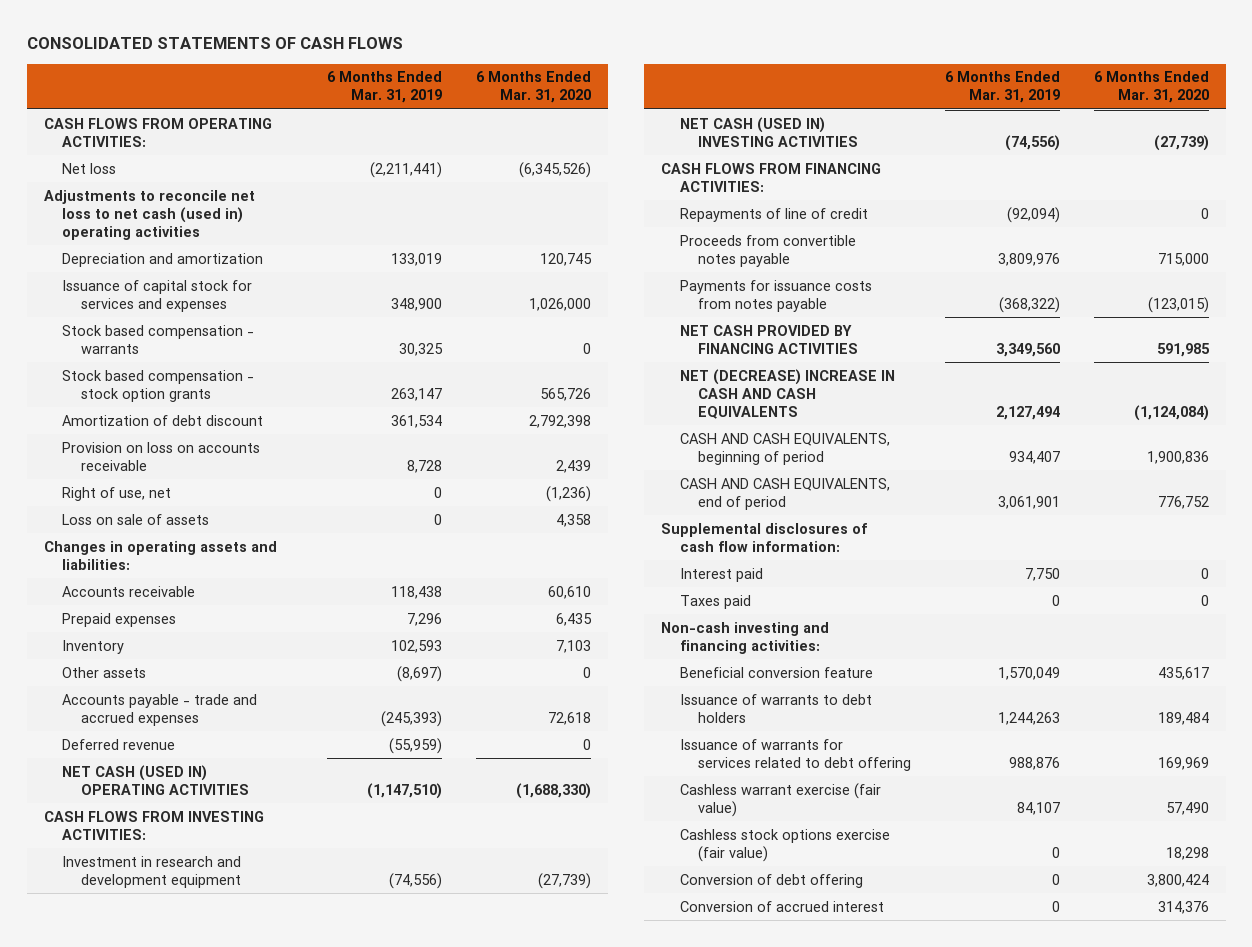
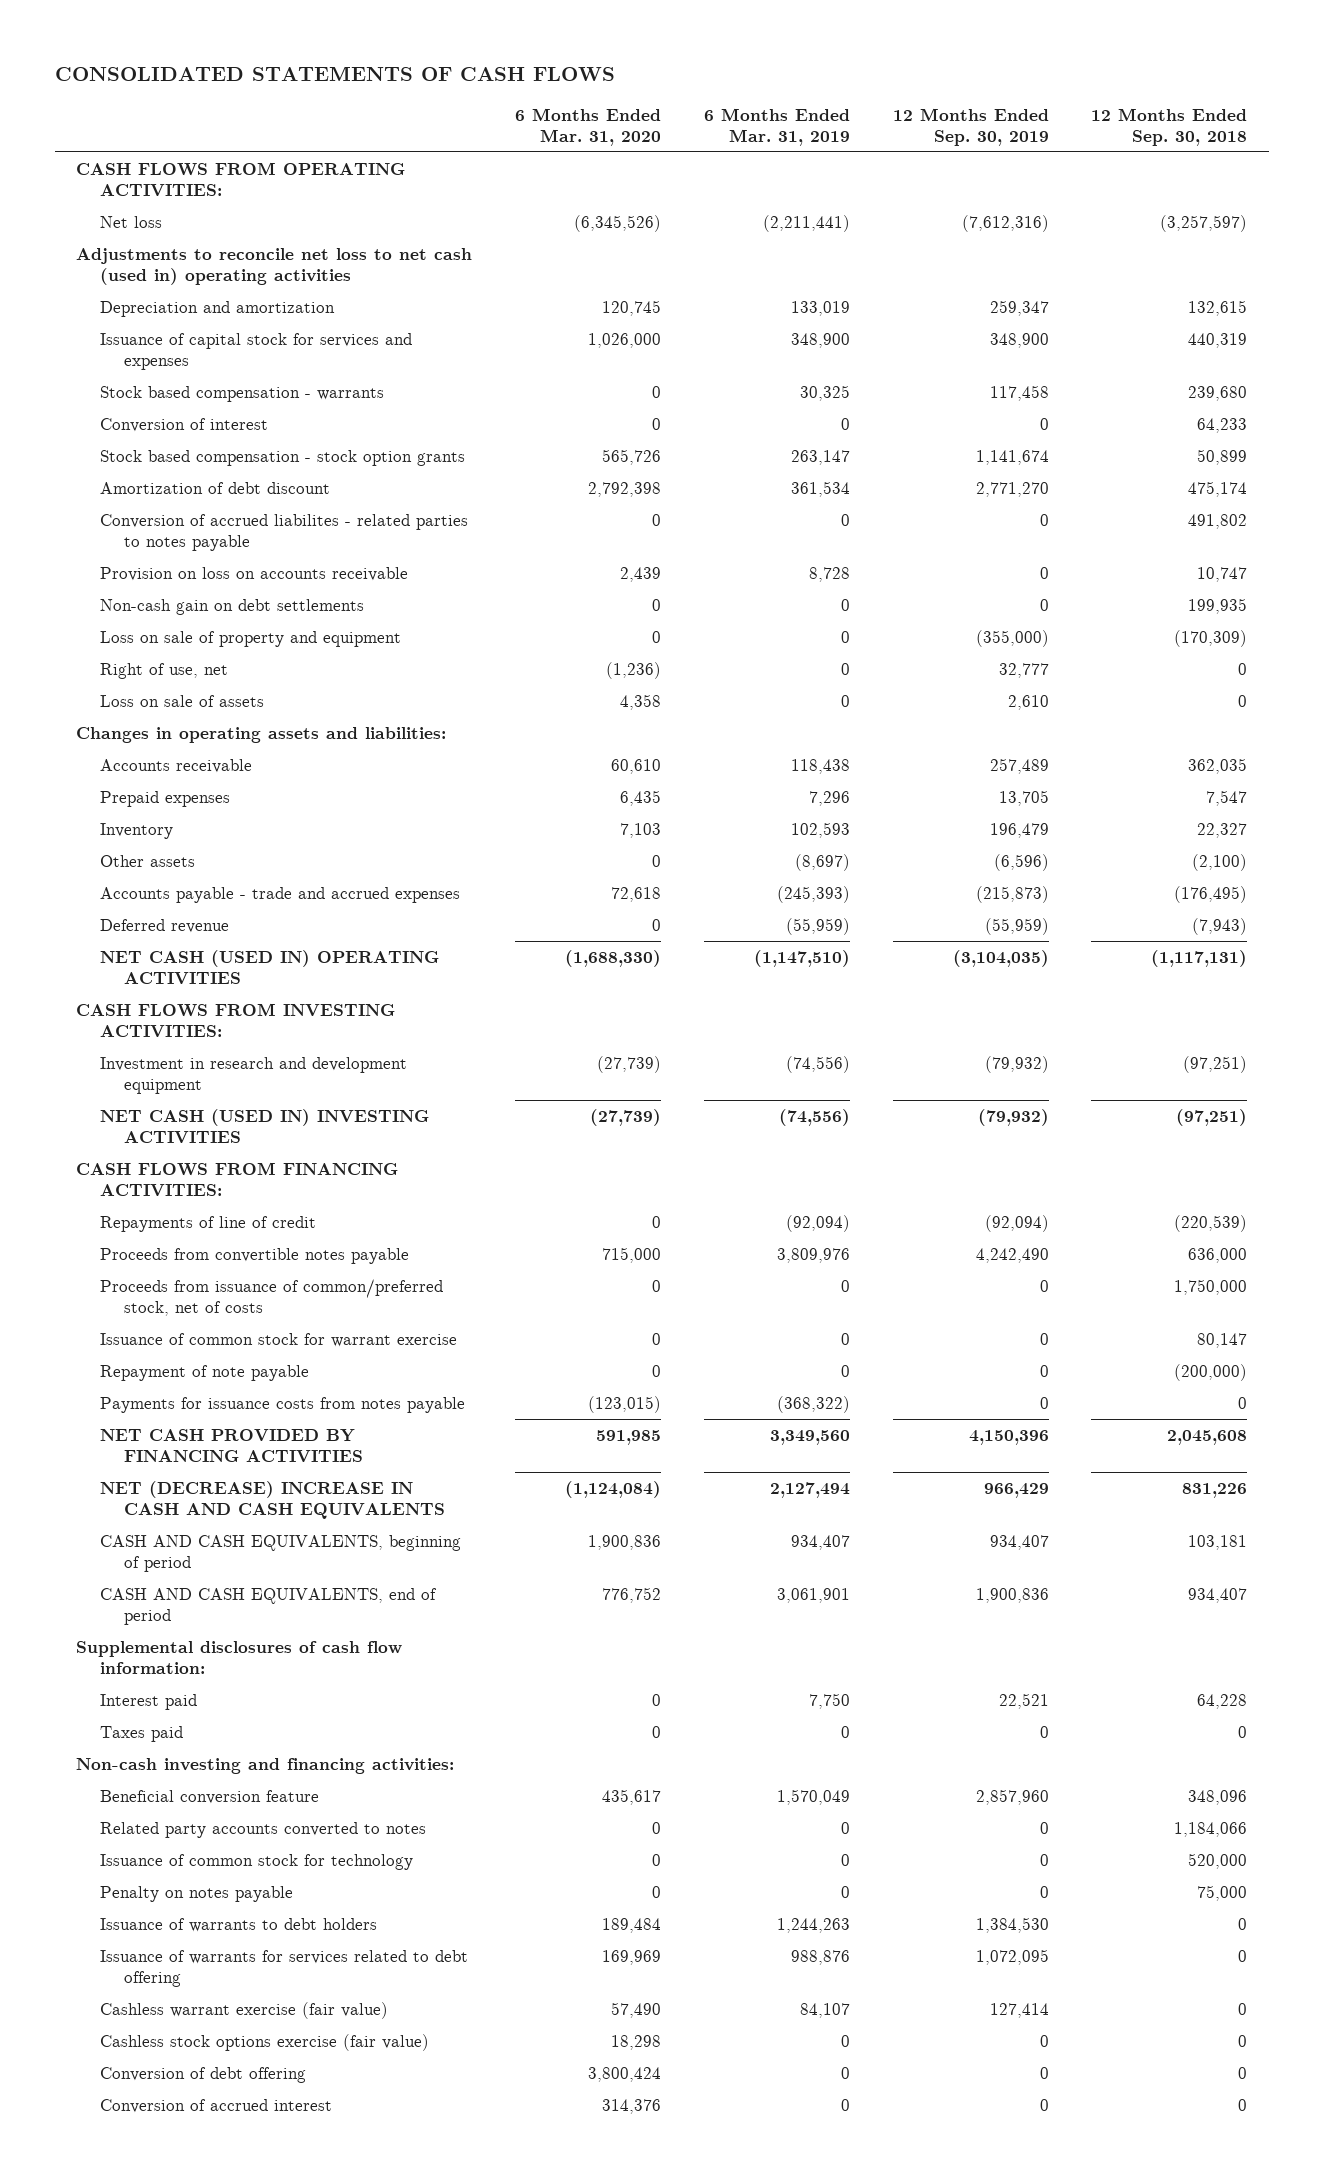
- | 6 Months Ended Mar. 31, 2019 | 6 Months Ended Mar. 31, 2020
+ | 6 Months Ended Mar. 31, 2020 | 6 Months Ended Mar. 31, 2019 | 12 Months Ended Sep. 30, 2019 | 12 Months Ended Sep. 30, 2018
+ Conversion of interest | 0 | 0 | 0 | 64,233
+ Conversion of accrued liabilites - related parties to notes payable | 0 | 0 | 0 | 491,802
+ Non-cash gain on debt settlements | 0 | 0 | 0 | 199,935
+ Loss on sale of property and equipment | 0 | 0 | (355,000) | (170,309)
+ Proceeds from issuance of common/preferred stock, net of costs | 0 | 0 | 0 | 1,750,000
+ Issuance of common stock for warrant exercise | 0 | 0 | 0 | 80,147
+ Repayment of note payable | 0 | 0 | 0 | (200,000)
+ Related party accounts converted to notes | 0 | 0 | 0 | 1,184,066
+ Issuance of common stock for technology | 0 | 0 | 0 | 520,000
+ Penalty on notes payable | 0 | 0 | 0 | 75,000

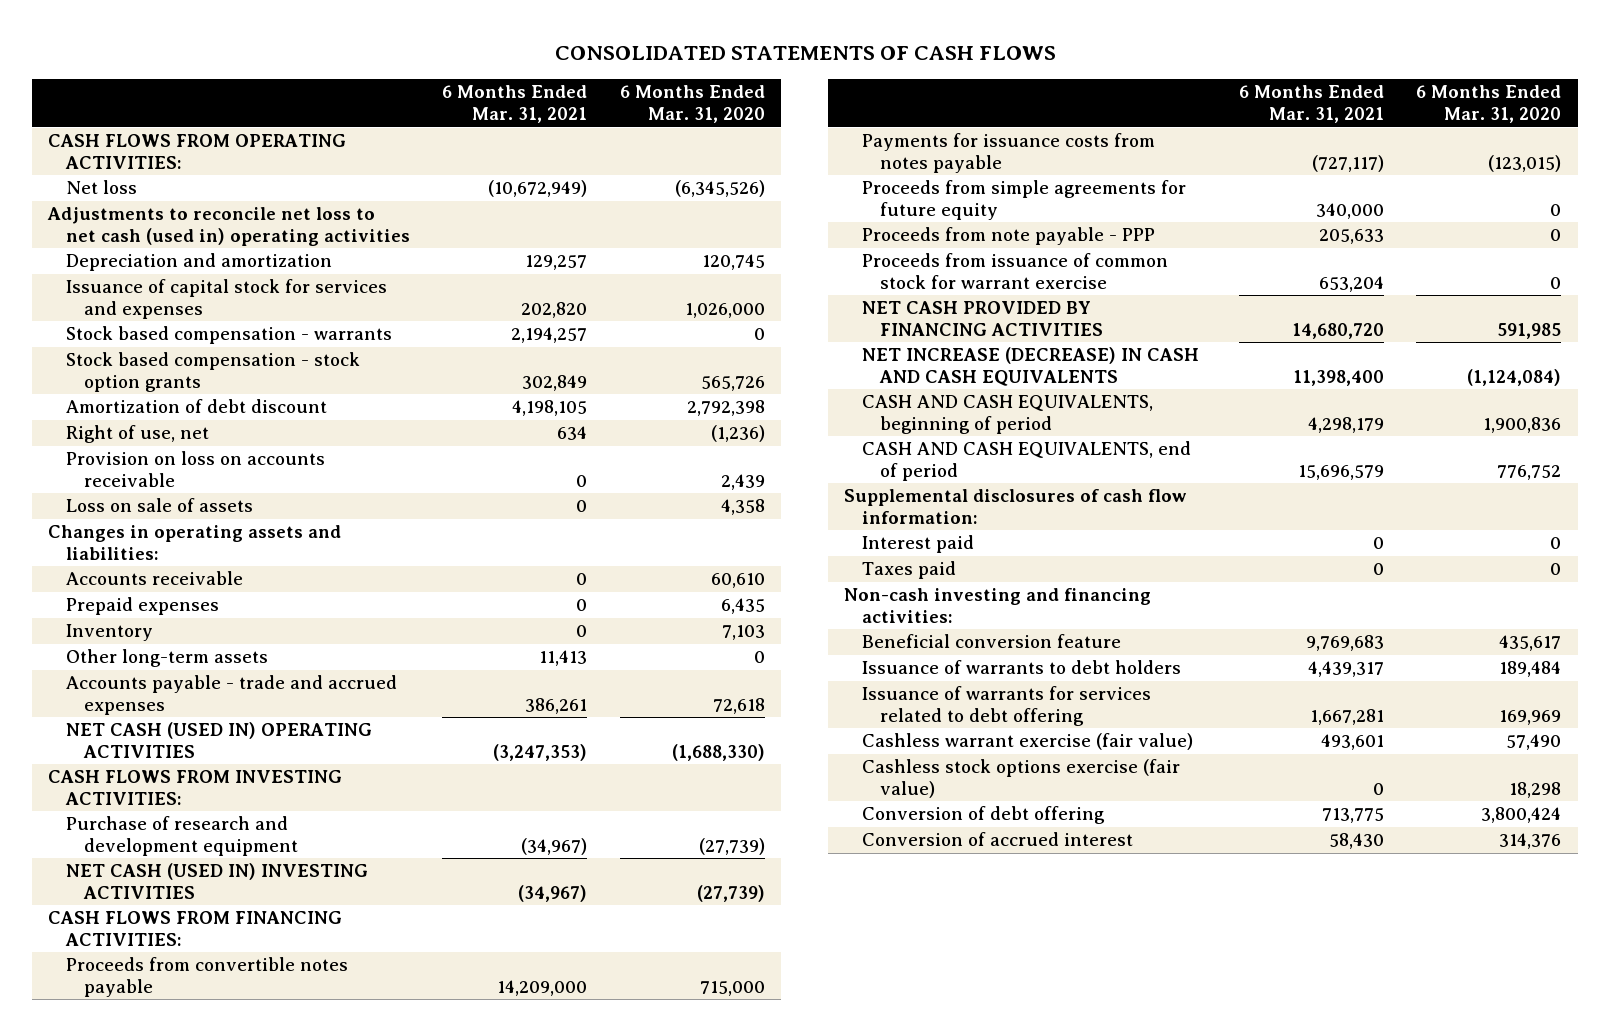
- | 6 Months Ended Mar. 31, 2020 | 6 Months Ended Mar. 31, 2019 | 12 Months Ended Sep. 30, 2019 | 12 Months Ended Sep. 30, 2018
+ | 6 Months Ended Mar. 31, 2021 | 6 Months Ended Mar. 31, 2020
- Conversion of interest | 0 | 0 | 0 | 64,233
- Conversion of accrued liabilites - related parties to notes payable | 0 | 0 | 0 | 491,802
- Non-cash gain on debt settlements | 0 | 0 | 0 | 199,935
- Loss on sale of property and equipment | 0 | 0 | (355,000) | (170,309)
moved down: Provision on loss on accounts receivable | 0 | 2,439
- Other assets | 0 | (8,697) | (6,596) | (2,100)
+ Other long-term assets | 11,413 | 0
- Deferred revenue | 0 | (55,959) | (55,959) | (7,943)
- Investment in research and development equipment | (27,739) | (74,556) | (79,932) | (97,251)
+ Purchase of research and development equipment | (34,967) | (27,739)
- Repayments of line of credit | 0 | (92,094) | (92,094) | (220,539)
- Proceeds from issuance of common/preferred stock, net of costs | 0 | 0 | 0 | 1,750,000
- Issuance of common stock for warrant exercise | 0 | 0 | 0 | 80,147
- Repayment of note payable | 0 | 0 | 0 | (200,000)
+ Proceeds from simple agreements for future equity | 340,000 | 0
+ Proceeds from note payable - PPP | 205,633 | 0
+ Proceeds from issuance of common stock for warrant exercise | 653,204 | 0
- NET (DECREASE) INCREASE IN CASH AND CASH EQUIVALENTS | (1,124,084) | 2,127,494 | 966,429 | 831,226
+ NET INCREASE (DECREASE) IN CASH AND CASH EQUIVALENTS | 11,398,400 | (1,124,084)
- Related party accounts converted to notes | 0 | 0 | 0 | 1,184,066
- Issuance of common stock for technology | 0 | 0 | 0 | 520,000
- Penalty on notes payable | 0 | 0 | 0 | 75,000

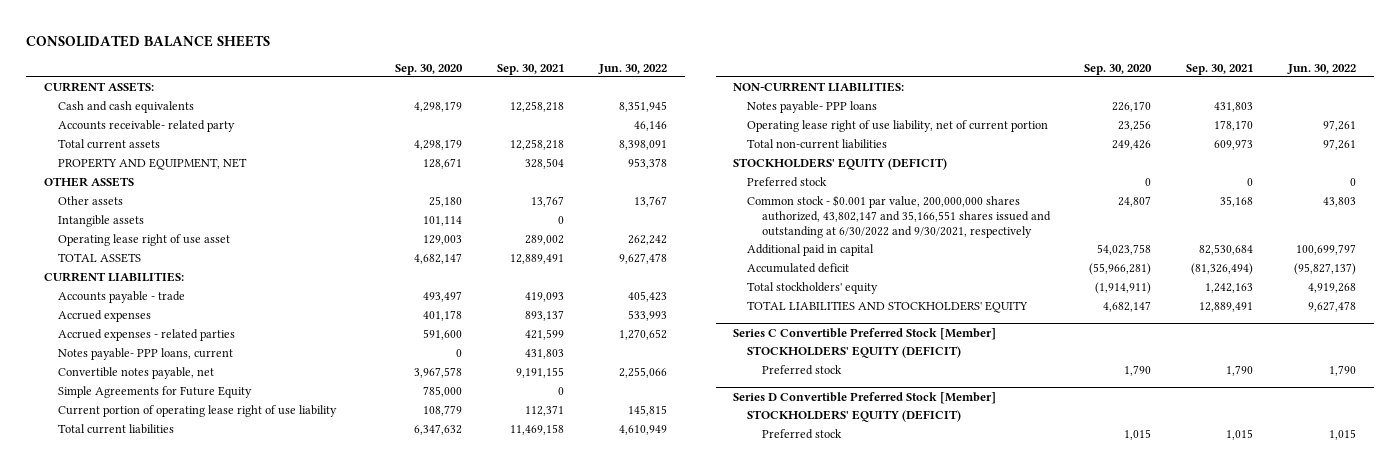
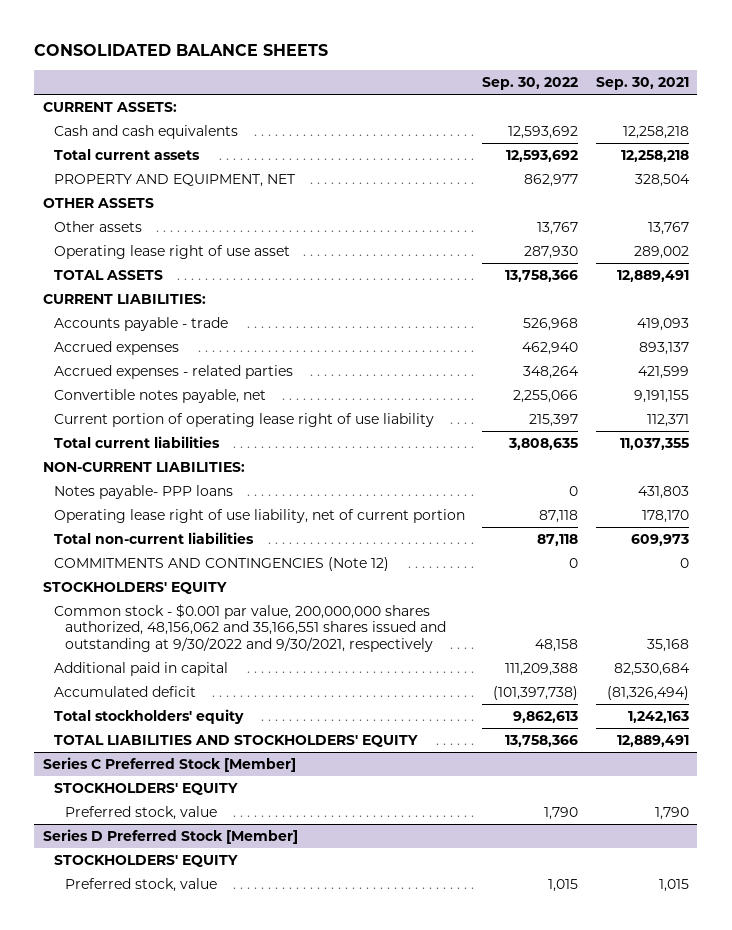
- | Sep. 30, 2020 | Sep. 30, 2021 | Jun. 30, 2022
+ | Sep. 30, 2022 | Sep. 30, 2021
- Accounts receivable- related party | | | 46,146
- Intangible assets | 101,114 | 0 |
- Notes payable- PPP loans, current | 0 | 431,803 |
- Simple Agreements for Future Equity | 785,000 | 0 |
- Total current liabilities | 6,347,632 | 11,469,158 | 4,610,949
+ Total current liabilities | 3,808,635 | 11,037,355
- STOCKHOLDERS' EQUITY (DEFICIT)
- Preferred stock | 0 | 0 | 0
- Common stock - $0.001 par value, 200,000,000 shares authorized, 43,802,147 and 35,166,551 shares issued and outstanding at 6/30/2022 and 9/30/2021, respectively | 24,807 | 35,168 | 43,803
+ COMMITMENTS AND CONTINGENCIES (Note 12) | 0 | 0
+ STOCKHOLDERS' EQUITY
+ Common stock - $0.001 par value, 200,000,000 shares authorized, 48,156,062 and 35,166,551 shares issued and outstanding at 9/30/2022 and 9/30/2021, respectively | 48,158 | 35,168
- Series C Convertible Preferred Stock [Member]
- STOCKHOLDERS' EQUITY (DEFICIT)
- Preferred stock | 1,790 | 1,790 | 1,790
- Series D Convertible Preferred Stock [Member]
- STOCKHOLDERS' EQUITY (DEFICIT)
- Preferred stock | 1,015 | 1,015 | 1,015
+ Series C Preferred Stock [Member]
+ STOCKHOLDERS' EQUITY
+ Preferred stock, value | 1,790 | 1,790
+ Series D Preferred Stock [Member]
+ STOCKHOLDERS' EQUITY
+ Preferred stock, value | 1,015 | 1,015

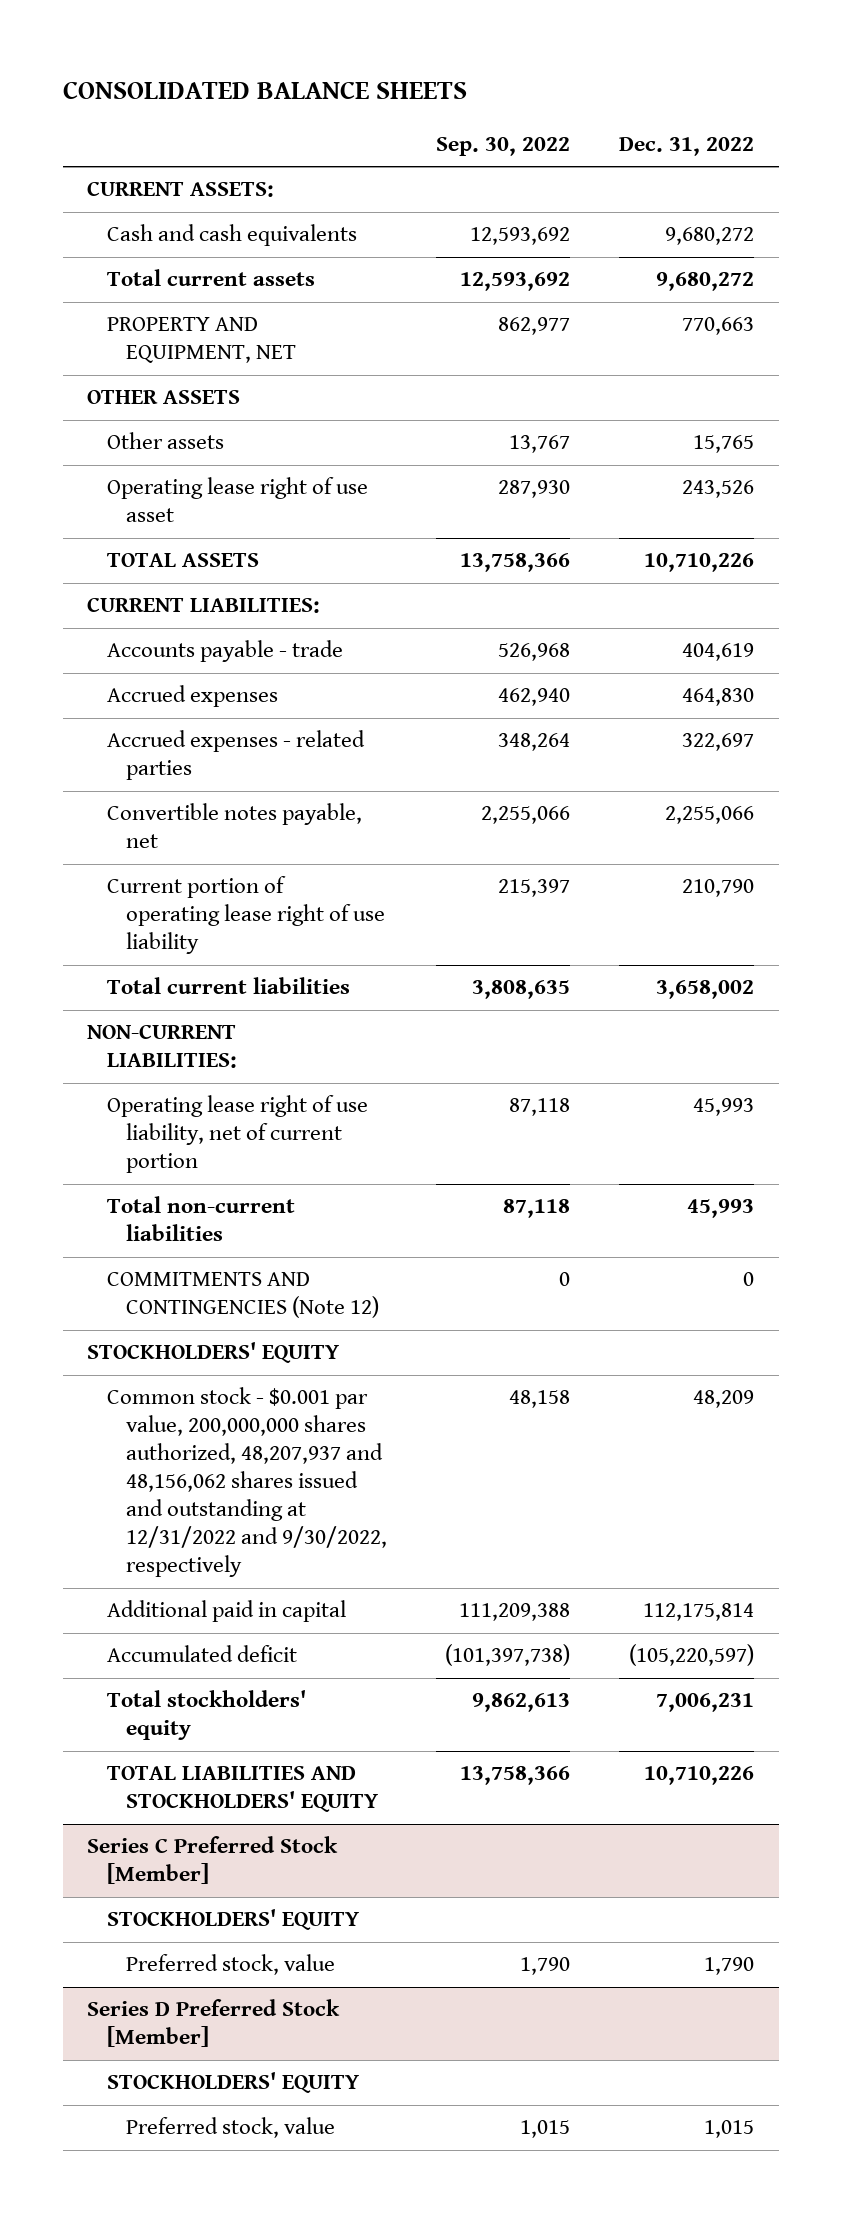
- | Sep. 30, 2022 | Sep. 30, 2021
+ | Sep. 30, 2022 | Dec. 31, 2022
- Notes payable- PPP loans | 0 | 431,803
- Common stock - $0.001 par value, 200,000,000 shares authorized, 48,156,062 and 35,166,551 shares issued and outstanding at 9/30/2022 and 9/30/2021, respectively | 48,158 | 35,168
+ Common stock - $0.001 par value, 200,000,000 shares authorized, 48,207,937 and 48,156,062 shares issued and outstanding at 12/31/2022 and 9/30/2022, respectively | 48,158 | 48,209

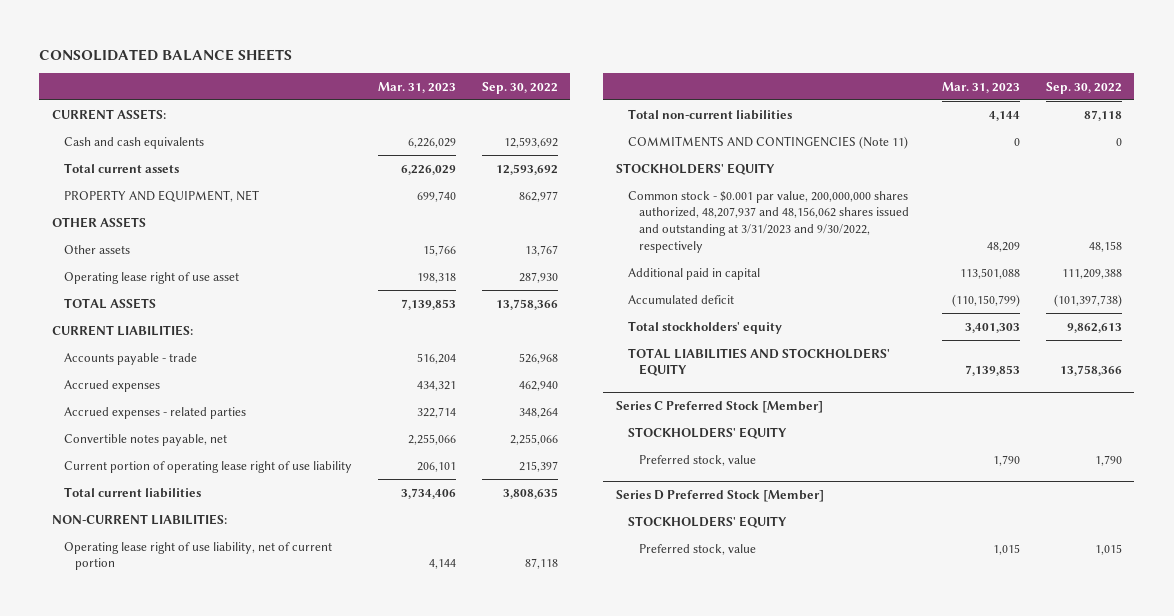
- | Sep. 30, 2022 | Dec. 31, 2022
+ | Mar. 31, 2023 | Sep. 30, 2022
- COMMITMENTS AND CONTINGENCIES (Note 12) | 0 | 0
+ COMMITMENTS AND CONTINGENCIES (Note 11) | 0 | 0
- Common stock - $0.001 par value, 200,000,000 shares authorized, 48,207,937 and 48,156,062 shares issued and outstanding at 12/31/2022 and 9/30/2022, respectively | 48,158 | 48,209
+ Common stock - $0.001 par value, 200,000,000 shares authorized, 48,207,937 and 48,156,062 shares issued and outstanding at 3/31/2023 and 9/30/2022, respectively | 48,209 | 48,158

